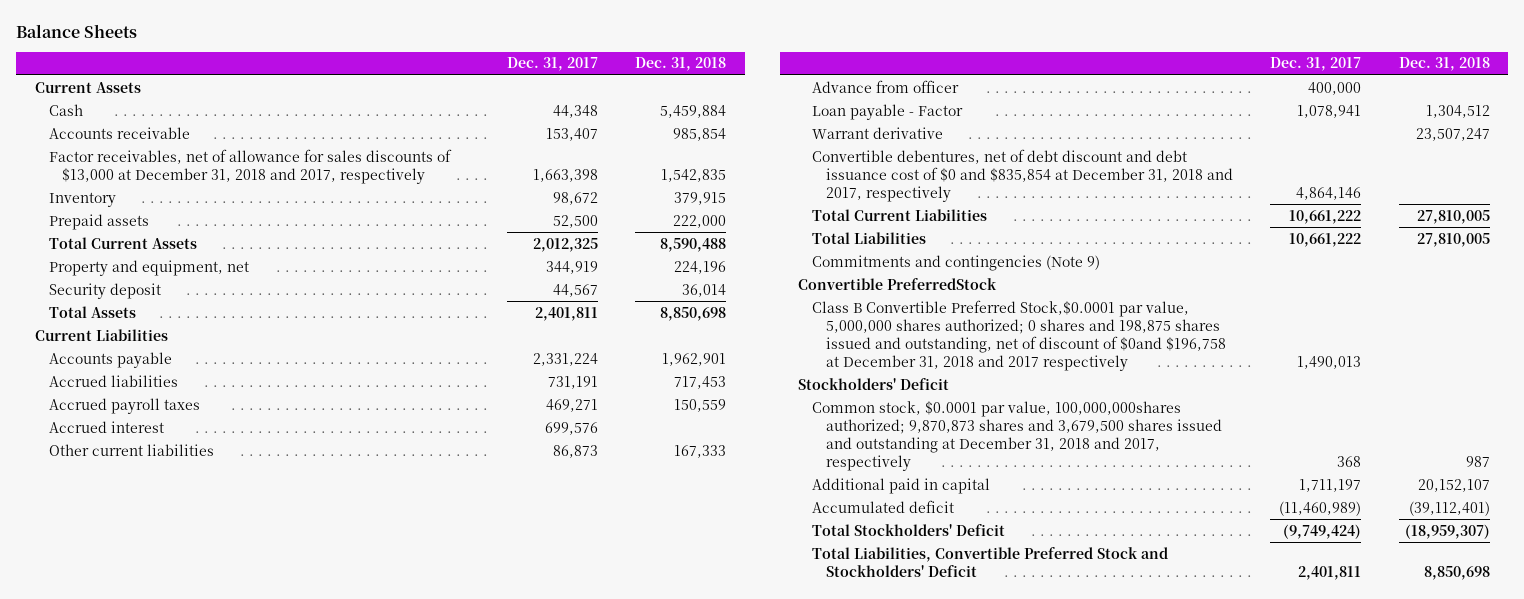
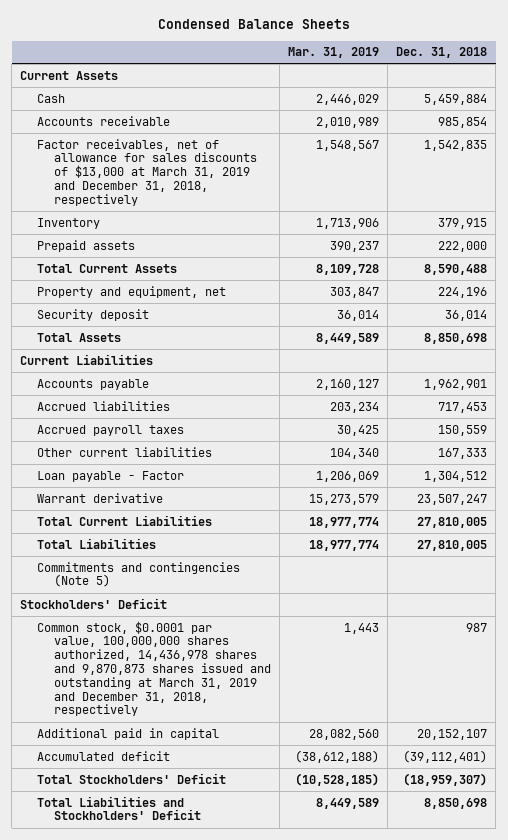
- Balance Sheets
+ Condensed Balance Sheets
- | Dec. 31, 2017 | Dec. 31, 2018
+ | Mar. 31, 2019 | Dec. 31, 2018
- Factor receivables, net of allowance for sales discounts of $13,000 at December 31, 2018 and 2017, respectively | 1,663,398 | 1,542,835
+ Factor receivables, net of allowance for sales discounts of $13,000 at March 31, 2019 and December 31, 2018, respectively | 1,548,567 | 1,542,835
- Accrued interest | 699,576 |
- Advance from officer | 400,000 |
- Convertible debentures, net of debt discount and debt issuance cost of $0 and $835,854 at December 31, 2018 and 2017, respectively | 4,864,146 |
- Commitments and contingencies (Note 9)
- Convertible PreferredStock
- Class B Convertible Preferred Stock,$0.0001 par value, 5,000,000 shares authorized; 0 shares and 198,875 shares issued and outstanding, net of discount of $0and $196,758 at December 31, 2018 and 2017 respectively | 1,490,013 |
+ Commitments and contingencies (Note 5)
- Common stock, $0.0001 par value, 100,000,000shares authorized; 9,870,873 shares and 3,679,500 shares issued and outstanding at December 31, 2018 and 2017, respectively | 368 | 987
+ Common stock, $0.0001 par value, 100,000,000 shares authorized, 14,436,978 shares and 9,870,873 shares issued and outstanding at March 31, 2019 and December 31, 2018, respectively | 1,443 | 987
- Total Liabilities, Convertible Preferred Stock and Stockholders' Deficit | 2,401,811 | 8,850,698
+ Total Liabilities and Stockholders' Deficit | 8,449,589 | 8,850,698

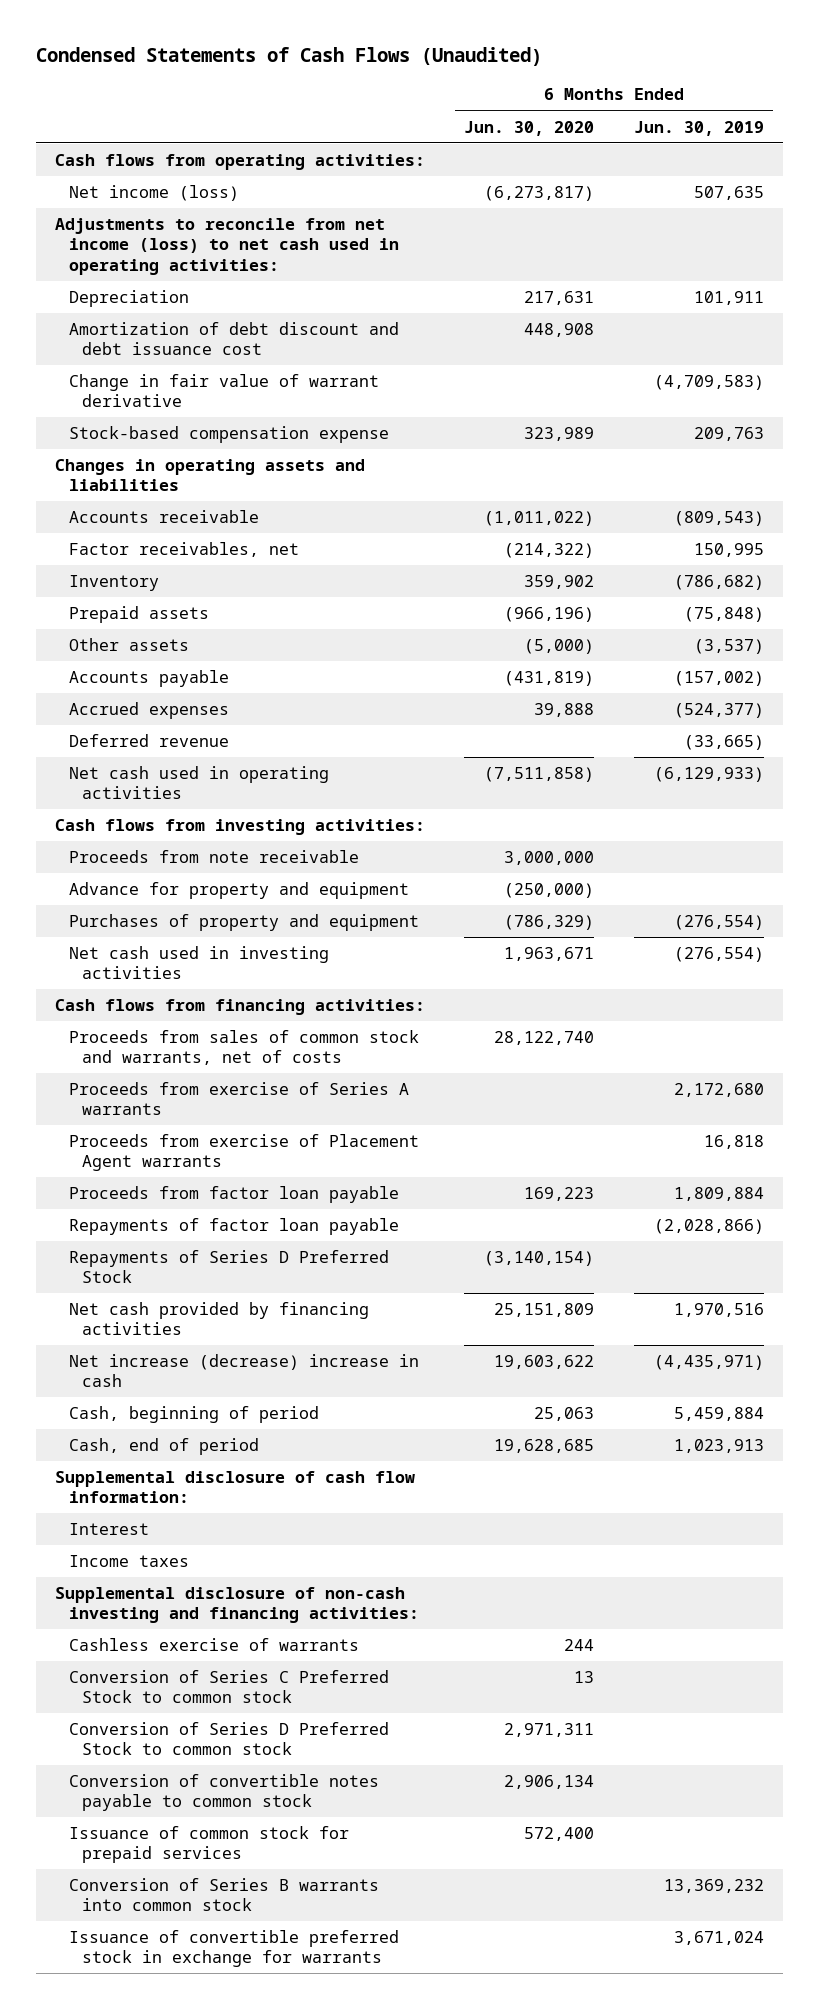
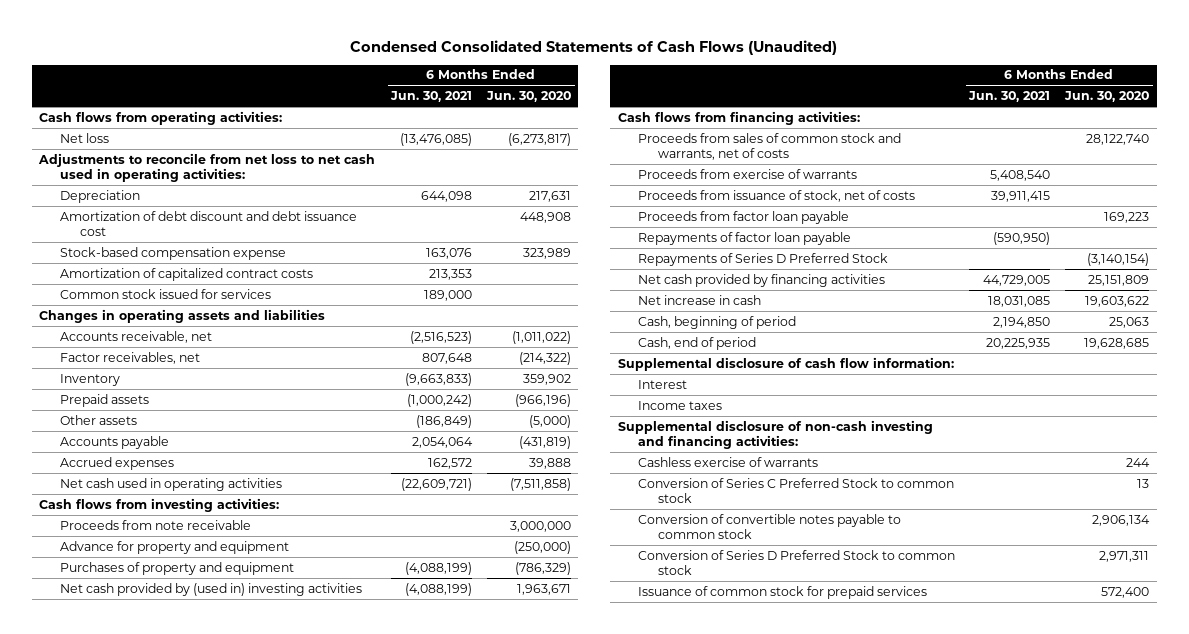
- Condensed Statements of Cash Flows (Unaudited)
+ Condensed Consolidated Statements of Cash Flows (Unaudited)
- | 6 Months Ended Jun. 30, 2020 | 6 Months Ended Jun. 30, 2019
+ | 6 Months Ended Jun. 30, 2021 | 6 Months Ended Jun. 30, 2020
- Net income (loss) | (6,273,817) | 507,635
- Adjustments to reconcile from net income (loss) to net cash used in operating activities:
+ Net loss | (13,476,085) | (6,273,817)
+ Adjustments to reconcile from net loss to net cash used in operating activities:
- Change in fair value of warrant derivative | | (4,709,583)
+ Amortization of capitalized contract costs | 213,353 |
+ Common stock issued for services | 189,000 |
- Accounts receivable | (1,011,022) | (809,543)
+ Accounts receivable, net | (2,516,523) | (1,011,022)
- Deferred revenue | | (33,665)
- Net cash used in investing activities | 1,963,671 | (276,554)
+ Net cash provided by (used in) investing activities | (4,088,199) | 1,963,671
- Proceeds from exercise of Series A warrants | | 2,172,680
- Proceeds from exercise of Placement Agent warrants | | 16,818
+ Proceeds from exercise of warrants | 5,408,540 |
+ Proceeds from issuance of stock, net of costs | 39,911,415 |
- Net increase (decrease) increase in cash | 19,603,622 | (4,435,971)
+ Net increase in cash | 18,031,085 | 19,603,622
moved down: Conversion of Series D Preferred Stock to common stock | | 2,971,311
- Conversion of Series B warrants into common stock | | 13,369,232
- Issuance of convertible preferred stock in exchange for warrants | | 3,671,024

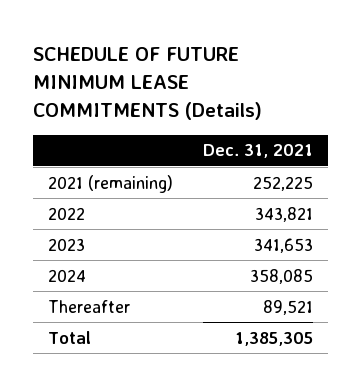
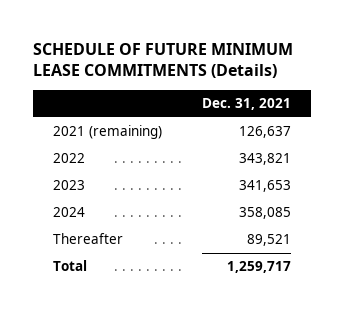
- 2021 (remaining) | 252,225
+ 2021 (remaining) | 126,637
- Total | 1,385,305
+ Total | 1,259,717

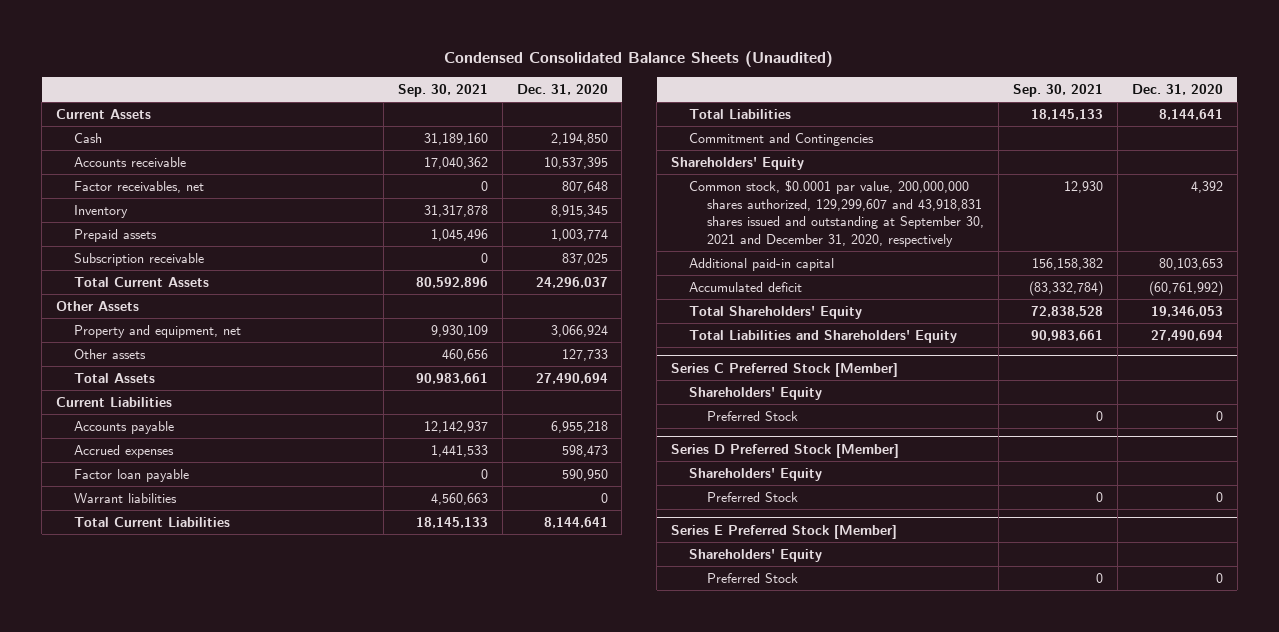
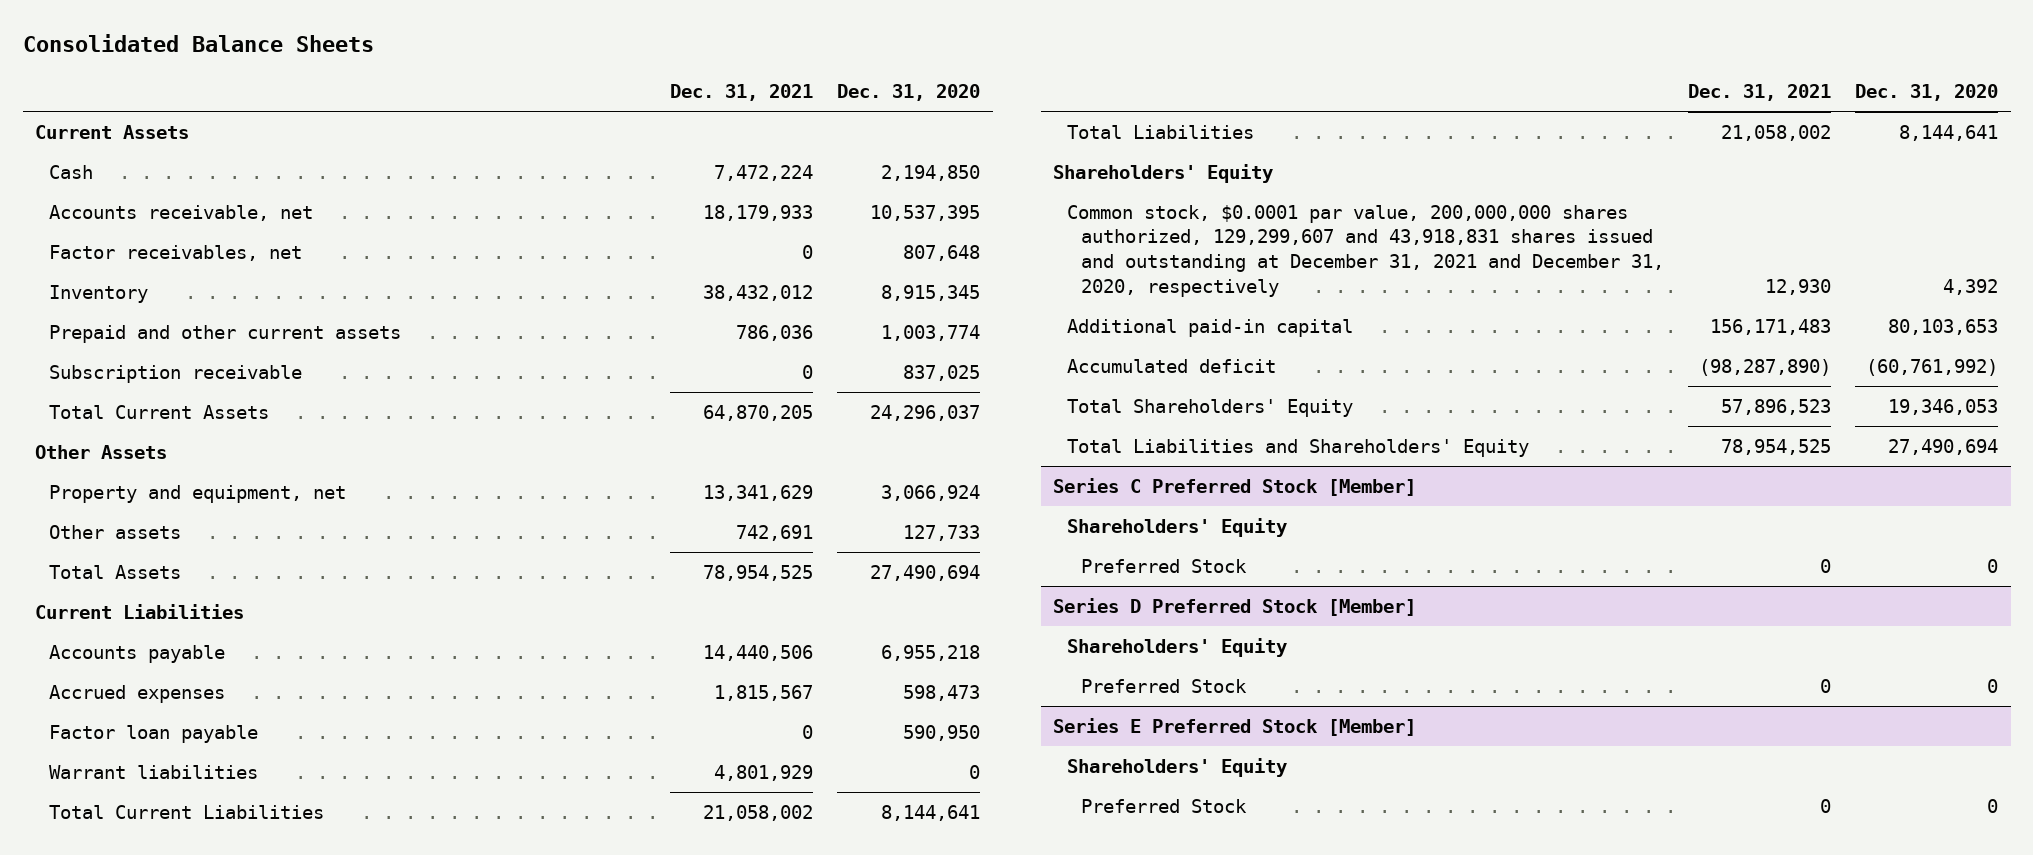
- Condensed Consolidated Balance Sheets (Unaudited)
+ Consolidated Balance Sheets
- | Sep. 30, 2021 | Dec. 31, 2020
+ | Dec. 31, 2021 | Dec. 31, 2020
- Accounts receivable | 17,040,362 | 10,537,395
+ Accounts receivable, net | 18,179,933 | 10,537,395
- Prepaid assets | 1,045,496 | 1,003,774
+ Prepaid and other current assets | 786,036 | 1,003,774
- Commitment and Contingencies
- Common stock, $0.0001 par value, 200,000,000 shares authorized, 129,299,607 and 43,918,831 shares issued and outstanding at September 30, 2021 and December 31, 2020, respectively | 12,930 | 4,392
+ Common stock, $0.0001 par value, 200,000,000 shares authorized, 129,299,607 and 43,918,831 shares issued and outstanding at December 31, 2021 and December 31, 2020, respectively | 12,930 | 4,392

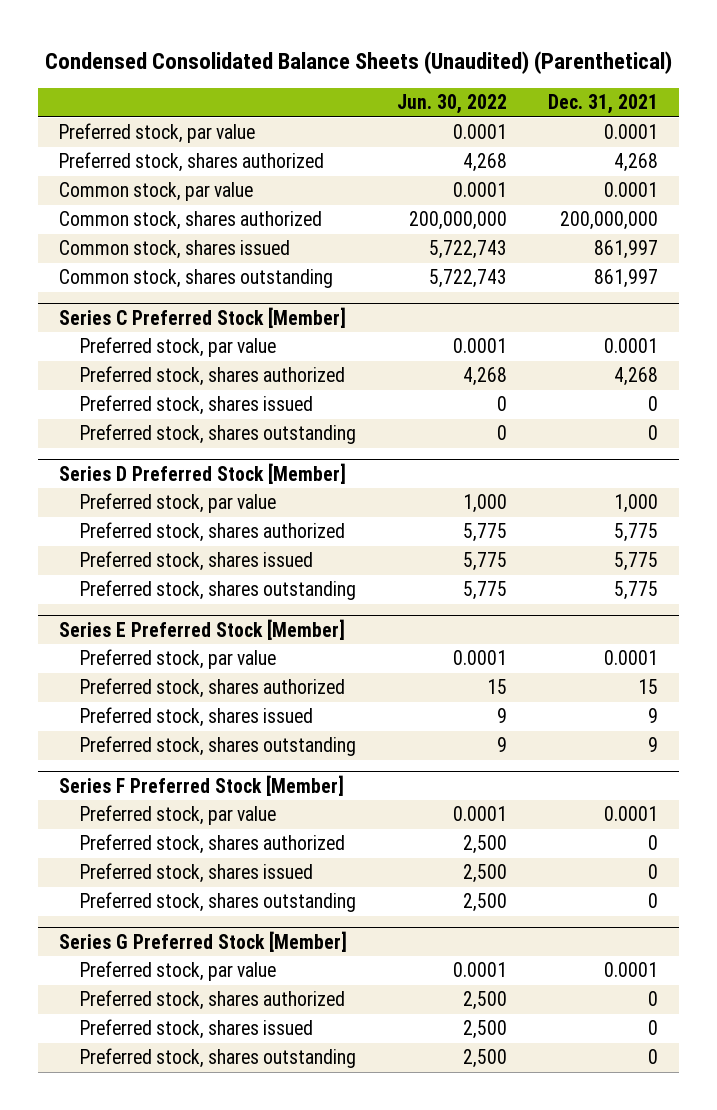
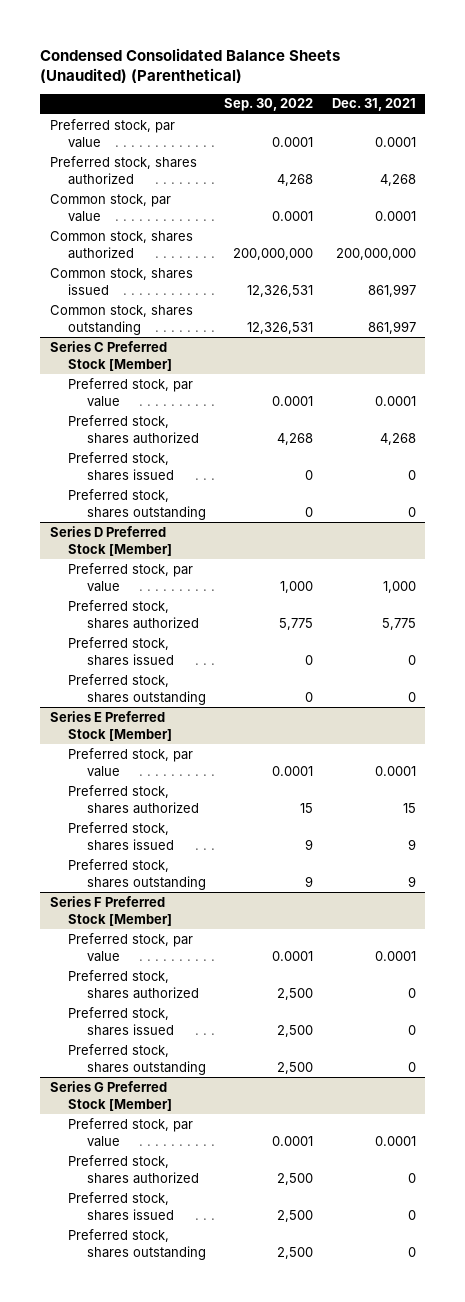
- | Jun. 30, 2022 | Dec. 31, 2021
+ | Sep. 30, 2022 | Dec. 31, 2021
@ Series D Preferred Stock [Member]
- Preferred stock, shares issued | 5,775 | 5,775
- Preferred stock, shares outstanding | 5,775 | 5,775
+ Preferred stock, shares issued | 0 | 0
+ Preferred stock, shares outstanding | 0 | 0

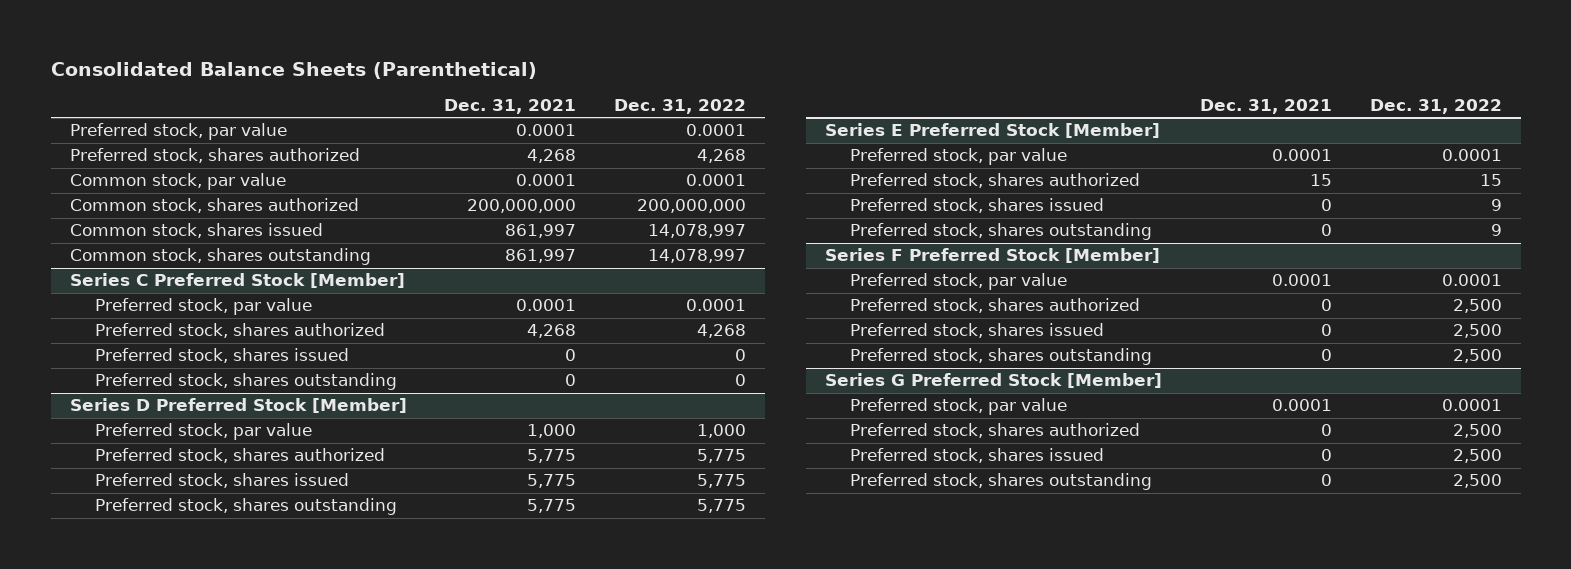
- Condensed Consolidated Balance Sheets (Unaudited) (Parenthetical)
+ Consolidated Balance Sheets (Parenthetical)
- | Sep. 30, 2022 | Dec. 31, 2021
+ | Dec. 31, 2021 | Dec. 31, 2022
@ Series D Preferred Stock [Member]
- Preferred stock, shares issued | 0 | 0
- Preferred stock, shares outstanding | 0 | 0
+ Preferred stock, shares issued | 5,775 | 5,775
+ Preferred stock, shares outstanding | 5,775 | 5,775
@ Series E Preferred Stock [Member]
- Preferred stock, shares issued | 9 | 9
- Preferred stock, shares outstanding | 9 | 9
+ Preferred stock, shares issued | 0 | 9
+ Preferred stock, shares outstanding | 0 | 9

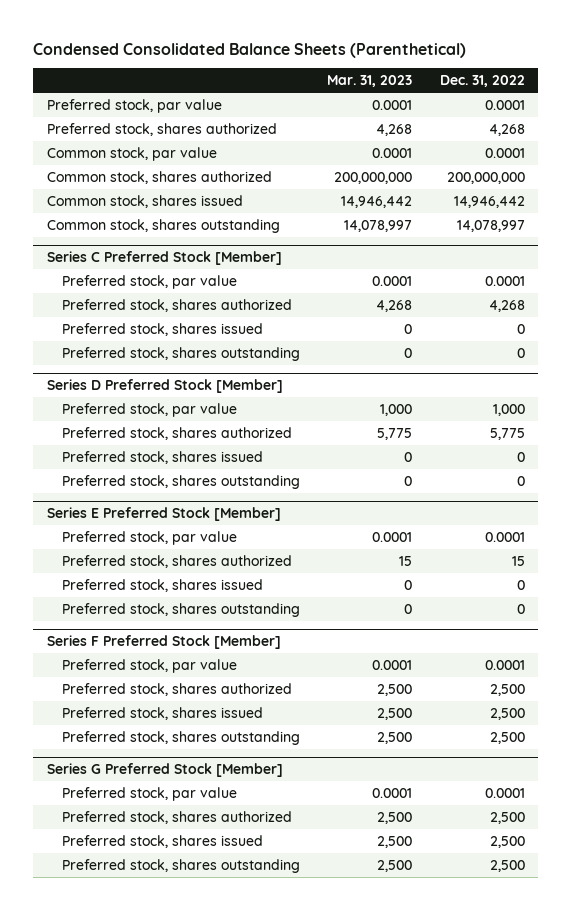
- Consolidated Balance Sheets (Parenthetical)
+ Condensed Consolidated Balance Sheets (Parenthetical)
- | Dec. 31, 2021 | Dec. 31, 2022
+ | Mar. 31, 2023 | Dec. 31, 2022
- Common stock, shares issued | 861,997 | 14,078,997
+ Common stock, shares issued | 14,946,442 | 14,946,442
@ Series D Preferred Stock [Member]
- Preferred stock, shares issued | 5,775 | 5,775
- Preferred stock, shares outstanding | 5,775 | 5,775
+ Preferred stock, shares issued | 0 | 0
+ Preferred stock, shares outstanding | 0 | 0
@ Series E Preferred Stock [Member]
- Preferred stock, shares issued | 0 | 9
- Preferred stock, shares outstanding | 0 | 9
+ Preferred stock, shares issued | 0 | 0
+ Preferred stock, shares outstanding | 0 | 0

